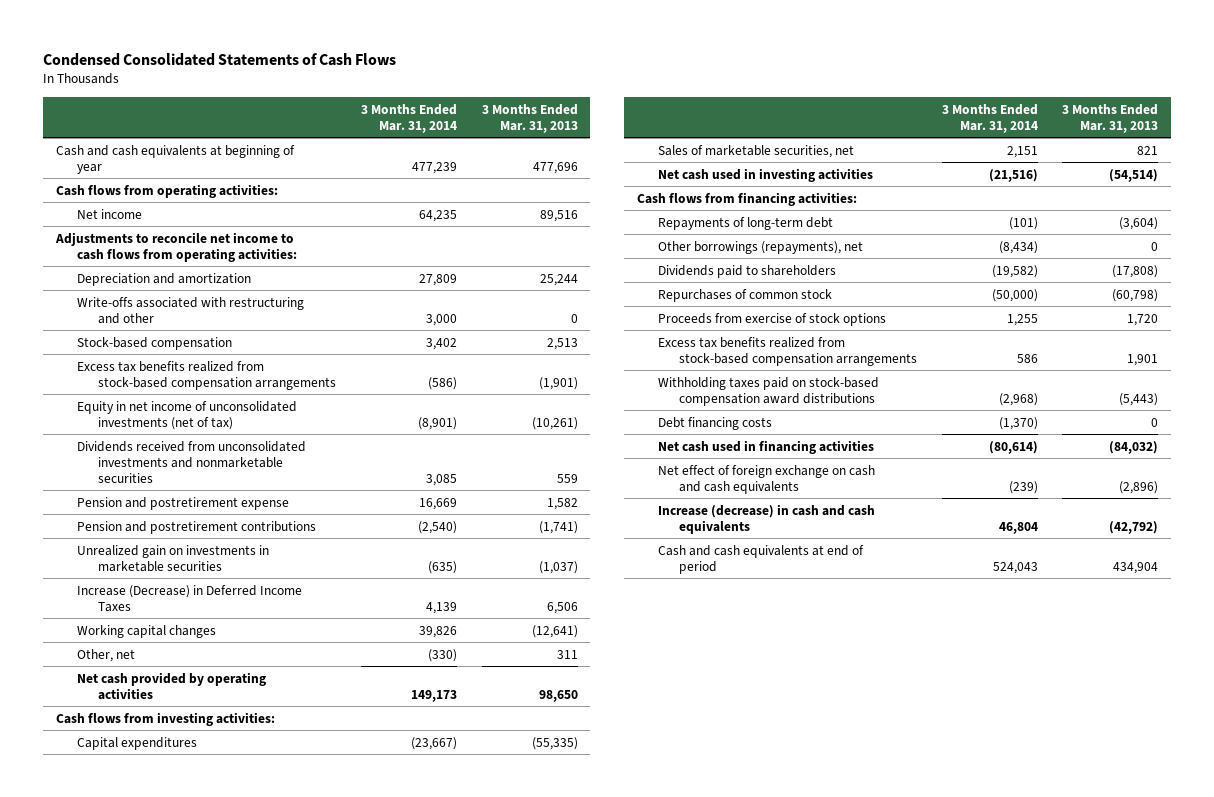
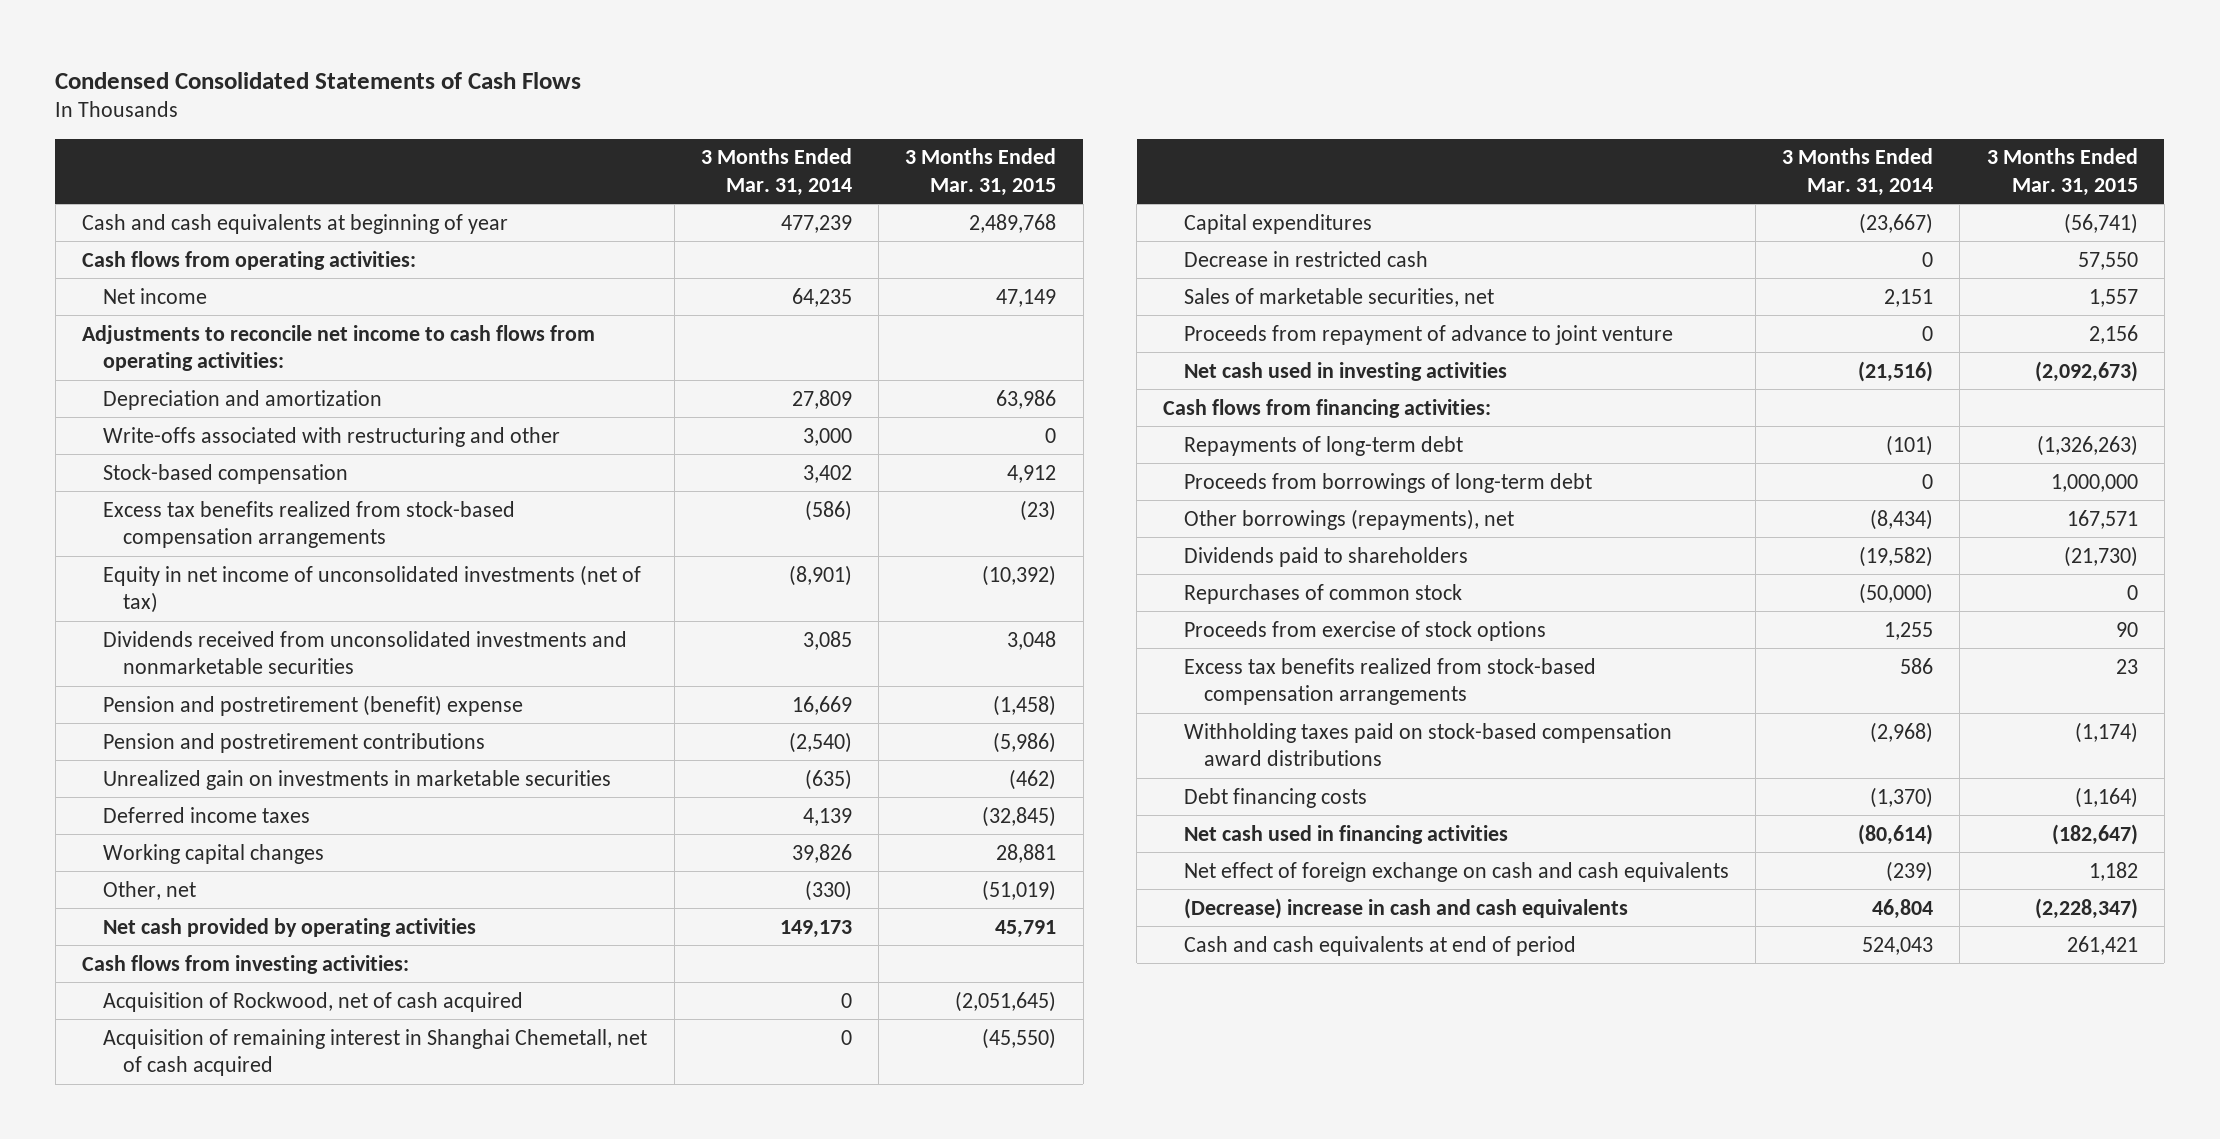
- | 3 Months Ended Mar. 31, 2014 | 3 Months Ended Mar. 31, 2013
+ | 3 Months Ended Mar. 31, 2014 | 3 Months Ended Mar. 31, 2015
- Pension and postretirement expense | 16,669 | 1,582
+ Pension and postretirement (benefit) expense | 16,669 | (1,458)
- Increase (Decrease) in Deferred Income Taxes | 4,139 | 6,506
+ Deferred income taxes | 4,139 | (32,845)
+ Acquisition of Rockwood, net of cash acquired | 0 | (2,051,645)
+ Acquisition of remaining interest in Shanghai Chemetall, net of cash acquired | 0 | (45,550)
+ Decrease in restricted cash | 0 | 57,550
+ Proceeds from repayment of advance to joint venture | 0 | 2,156
+ Proceeds from borrowings of long-term debt | 0 | 1,000,000
- Increase (decrease) in cash and cash equivalents | 46,804 | (42,792)
+ (Decrease) increase in cash and cash equivalents | 46,804 | (2,228,347)

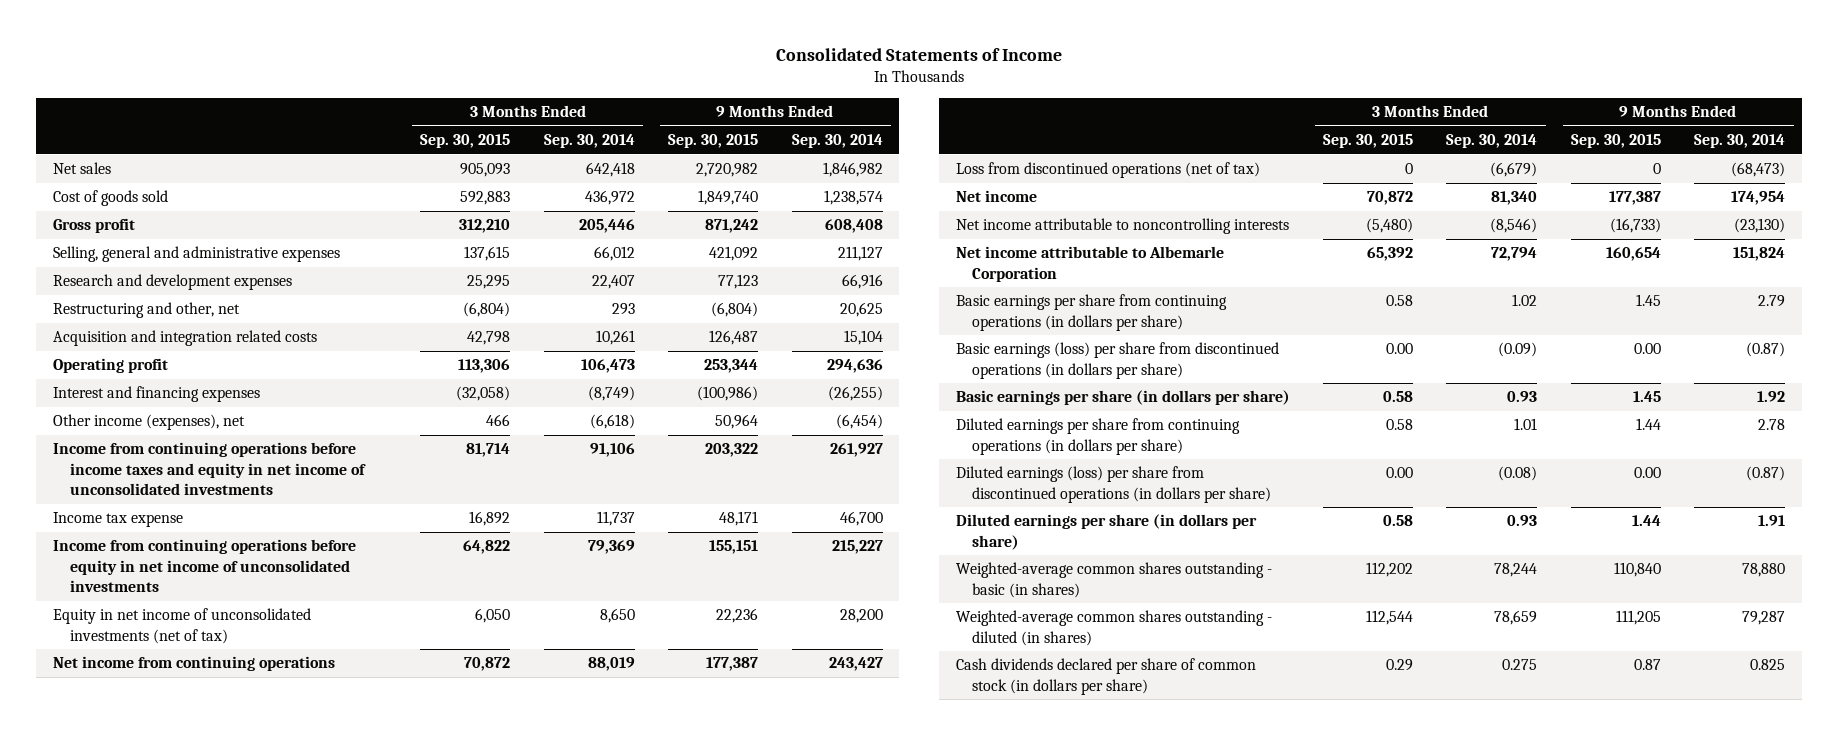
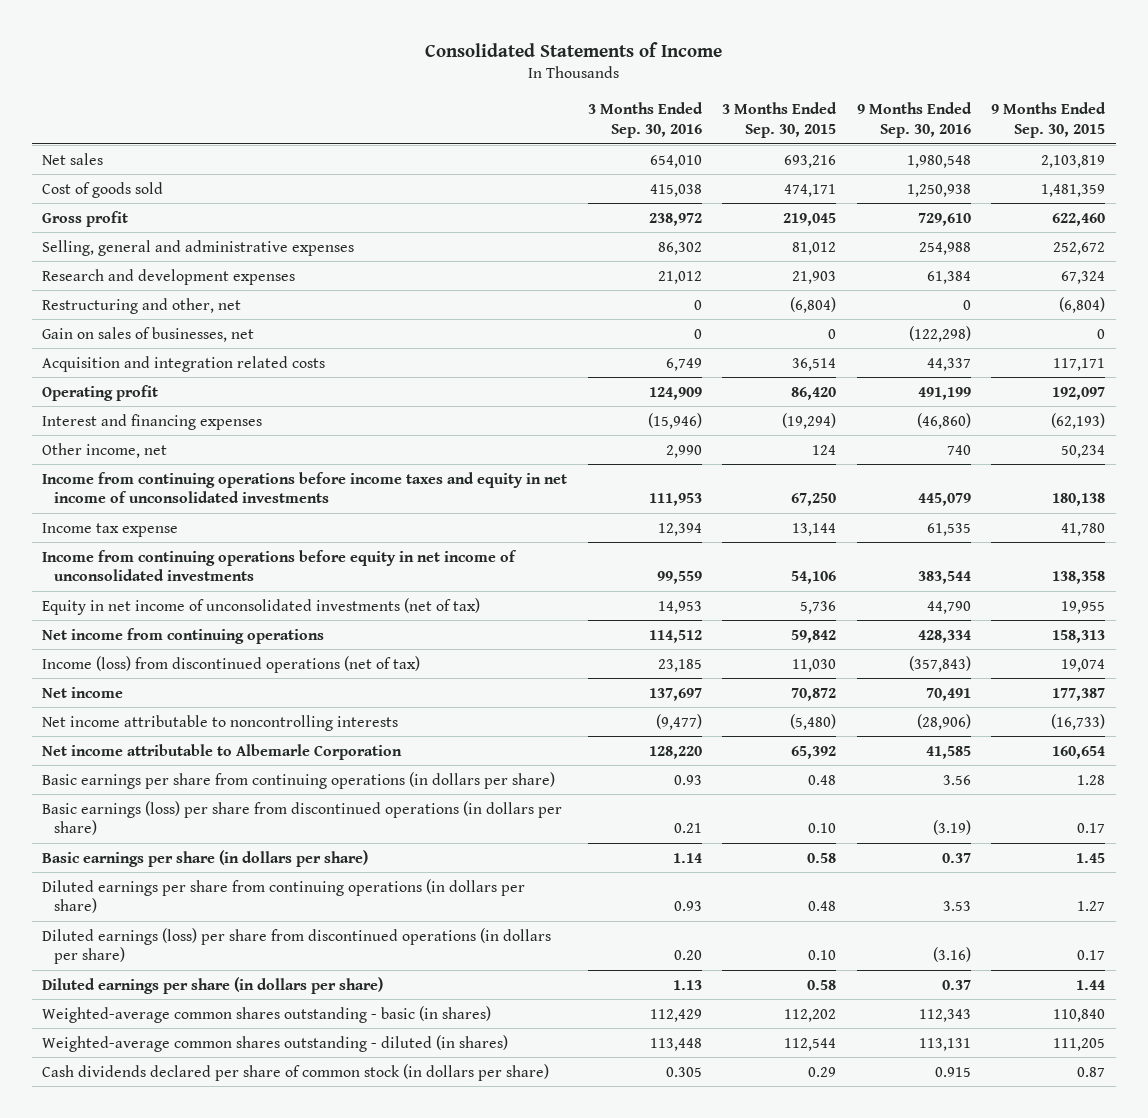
- | 3 Months Ended Sep. 30, 2015 | 3 Months Ended Sep. 30, 2014 | 9 Months Ended Sep. 30, 2015 | 9 Months Ended Sep. 30, 2014
+ | 3 Months Ended Sep. 30, 2016 | 3 Months Ended Sep. 30, 2015 | 9 Months Ended Sep. 30, 2016 | 9 Months Ended Sep. 30, 2015
- Net sales | 905,093 | 642,418 | 2,720,982 | 1,846,982
- Cost of goods sold | 592,883 | 436,972 | 1,849,740 | 1,238,574
- Gross profit | 312,210 | 205,446 | 871,242 | 608,408
- Selling, general and administrative expenses | 137,615 | 66,012 | 421,092 | 211,127
- Research and development expenses | 25,295 | 22,407 | 77,123 | 66,916
+ Net sales | 654,010 | 693,216 | 1,980,548 | 2,103,819
+ Cost of goods sold | 415,038 | 474,171 | 1,250,938 | 1,481,359
+ Gross profit | 238,972 | 219,045 | 729,610 | 622,460
+ Selling, general and administrative expenses | 86,302 | 81,012 | 254,988 | 252,672
+ Research and development expenses | 21,012 | 21,903 | 61,384 | 67,324
- Acquisition and integration related costs | 42,798 | 10,261 | 126,487 | 15,104
- Operating profit | 113,306 | 106,473 | 253,344 | 294,636
- Interest and financing expenses | (32,058) | (8,749) | (100,986) | (26,255)
- Other income (expenses), net | 466 | (6,618) | 50,964 | (6,454)
- Income from continuing operations before income taxes and equity in net income of unconsolidated investments | 81,714 | 91,106 | 203,322 | 261,927
- Income tax expense | 16,892 | 11,737 | 48,171 | 46,700
- Income from continuing operations before equity in net income of unconsolidated investments | 64,822 | 79,369 | 155,151 | 215,227
- Equity in net income of unconsolidated investments (net of tax) | 6,050 | 8,650 | 22,236 | 28,200
- Net income from continuing operations | 70,872 | 88,019 | 177,387 | 243,427
- Loss from discontinued operations (net of tax) | 0 | (6,679) | 0 | (68,473)
+ Gain on sales of businesses, net | 0 | 0 | (122,298) | 0
+ Acquisition and integration related costs | 6,749 | 36,514 | 44,337 | 117,171
+ Operating profit | 124,909 | 86,420 | 491,199 | 192,097
+ Interest and financing expenses | (15,946) | (19,294) | (46,860) | (62,193)
+ Other income, net | 2,990 | 124 | 740 | 50,234
+ Income from continuing operations before income taxes and equity in net income of unconsolidated investments | 111,953 | 67,250 | 445,079 | 180,138
+ Income tax expense | 12,394 | 13,144 | 61,535 | 41,780
+ Income from continuing operations before equity in net income of unconsolidated investments | 99,559 | 54,106 | 383,544 | 138,358
+ Equity in net income of unconsolidated investments (net of tax) | 14,953 | 5,736 | 44,790 | 19,955
+ Net income from continuing operations | 114,512 | 59,842 | 428,334 | 158,313
+ Income (loss) from discontinued operations (net of tax) | 23,185 | 11,030 | (357,843) | 19,074
- Basic earnings per share from continuing operations (in dollars per share) | 0.58 | 1.02 | 1.45 | 2.79
- Basic earnings (loss) per share from discontinued operations (in dollars per share) | 0.00 | (0.09) | 0.00 | (0.87)
+ Basic earnings per share from continuing operations (in dollars per share) | 0.93 | 0.48 | 3.56 | 1.28
+ Basic earnings (loss) per share from discontinued operations (in dollars per share) | 0.21 | 0.10 | (3.19) | 0.17
- Diluted earnings per share from continuing operations (in dollars per share) | 0.58 | 1.01 | 1.44 | 2.78
- Diluted earnings (loss) per share from discontinued operations (in dollars per share) | 0.00 | (0.08) | 0.00 | (0.87)
+ Diluted earnings per share from continuing operations (in dollars per share) | 0.93 | 0.48 | 3.53 | 1.27
+ Diluted earnings (loss) per share from discontinued operations (in dollars per share) | 0.20 | 0.10 | (3.16) | 0.17

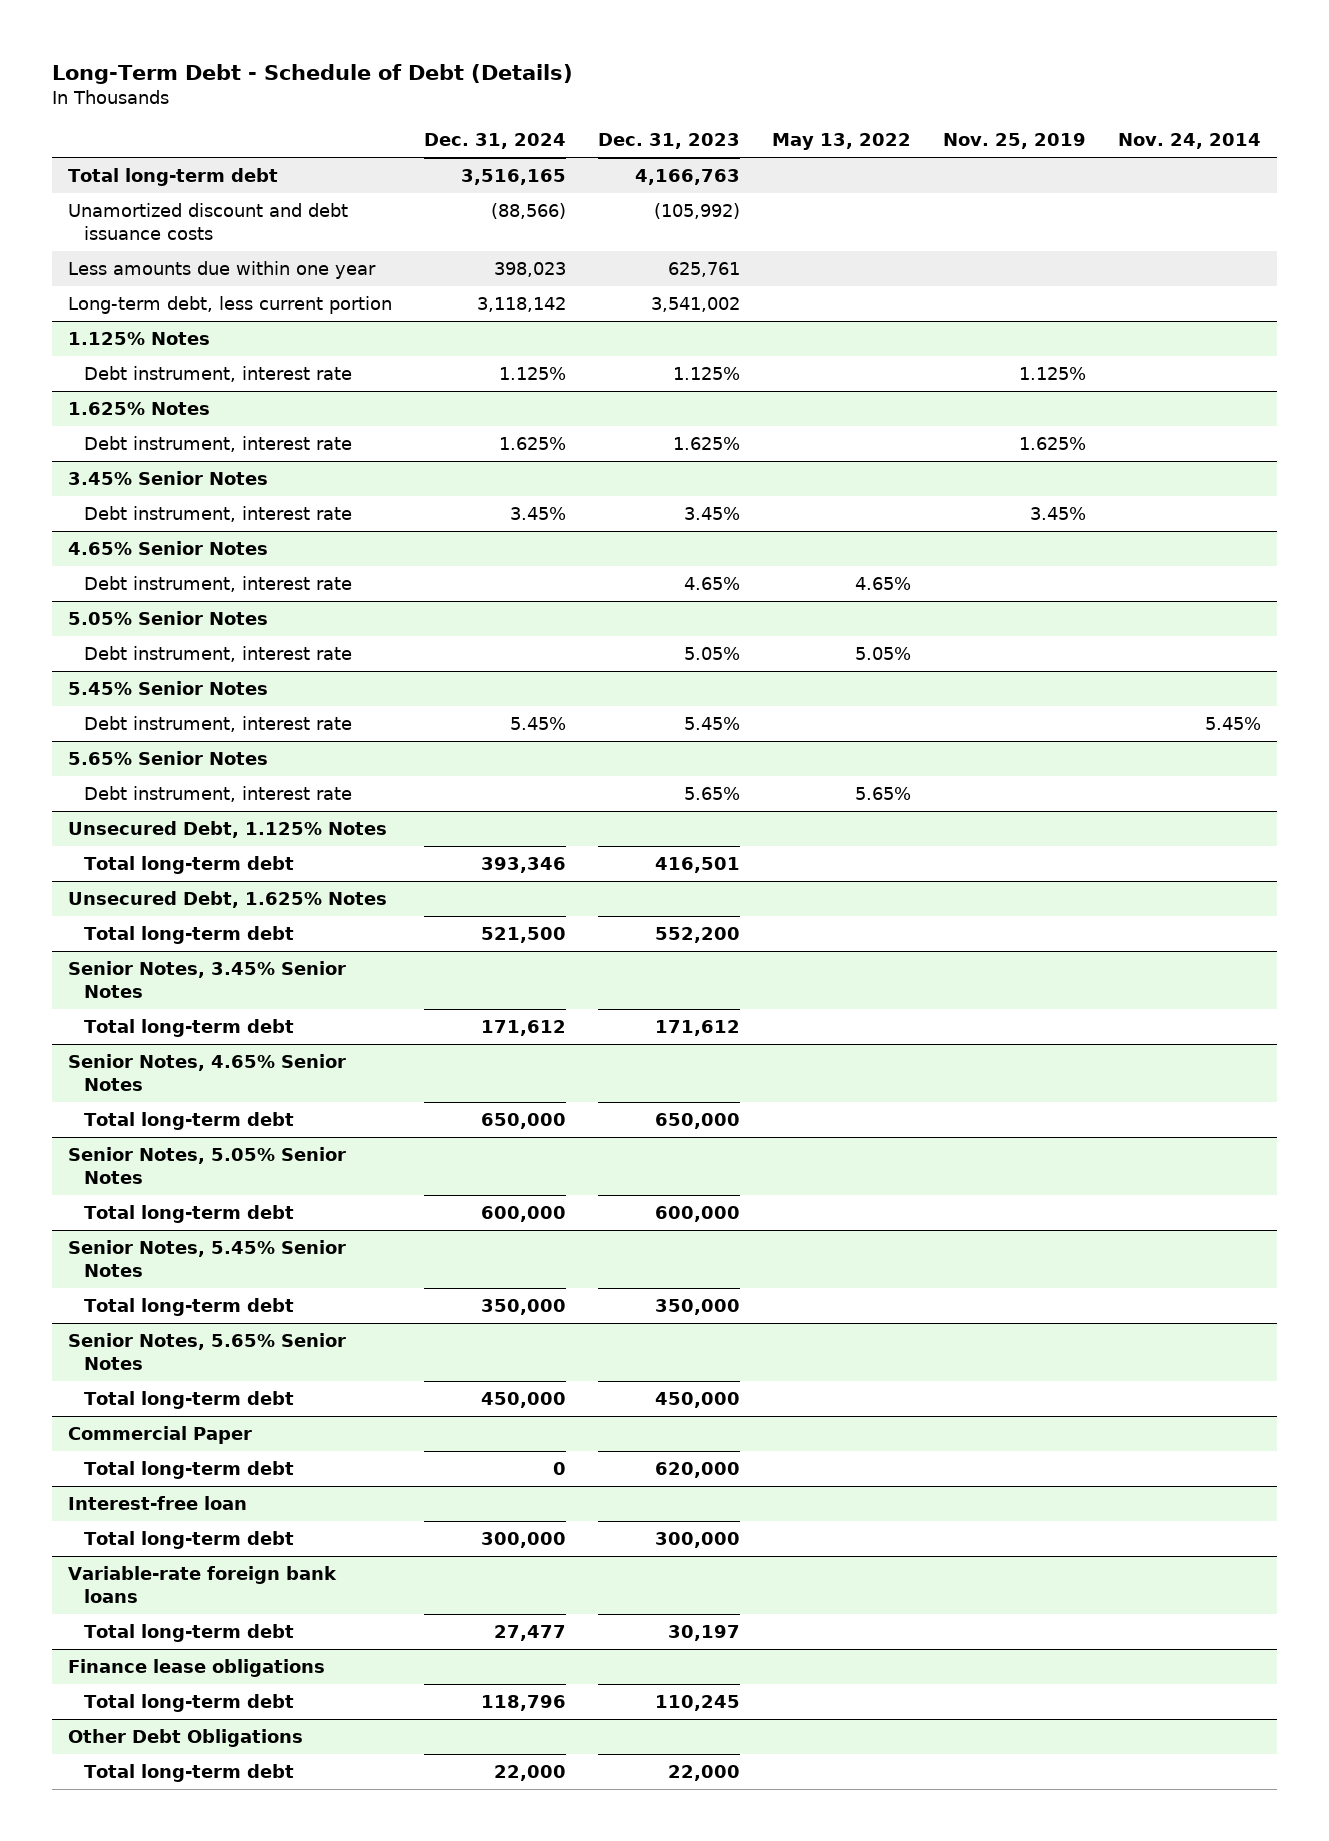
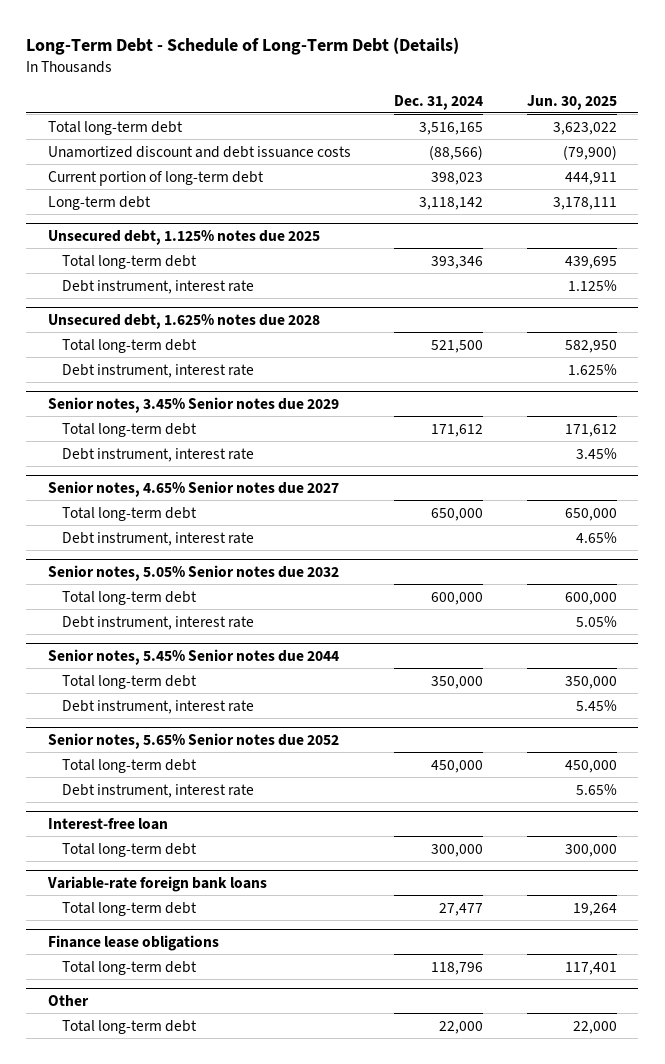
- Long-Term Debt - Schedule of Debt (Details)
+ Long-Term Debt - Schedule of Long-Term Debt (Details)
- | Dec. 31, 2024 | Dec. 31, 2023 | May 13, 2022 | Nov. 25, 2019 | Nov. 24, 2014
+ | Dec. 31, 2024 | Jun. 30, 2025
- Less amounts due within one year | 398,023 | 625,761 | | |
- Long-term debt, less current portion | 3,118,142 | 3,541,002 | | |
- 1.125% Notes
- Debt instrument, interest rate | 1.125% | 1.125% | | 1.125% |
- 1.625% Notes
- Debt instrument, interest rate | 1.625% | 1.625% | | 1.625% |
- 3.45% Senior Notes
- Debt instrument, interest rate | 3.45% | 3.45% | | 3.45% |
- 4.65% Senior Notes
- Debt instrument, interest rate | | 4.65% | 4.65% | |
- 5.05% Senior Notes
- Debt instrument, interest rate | | 5.05% | 5.05% | |
- 5.45% Senior Notes
- Debt instrument, interest rate | 5.45% | 5.45% | | | 5.45%
- 5.65% Senior Notes
- Debt instrument, interest rate | | 5.65% | 5.65% | |
- Unsecured Debt, 1.125% Notes
+ Current portion of long-term debt | 398,023 | 444,911
+ Long-term debt | 3,118,142 | 3,178,111
+ Unsecured debt, 1.125% notes due 2025
- Unsecured Debt, 1.625% Notes
+ Debt instrument, interest rate | | 1.125%
+ Unsecured debt, 1.625% notes due 2028
- Senior Notes, 3.45% Senior Notes
+ Debt instrument, interest rate | | 1.625%
+ Senior notes, 3.45% Senior notes due 2029
- Senior Notes, 4.65% Senior Notes
+ Debt instrument, interest rate | | 3.45%
+ Senior notes, 4.65% Senior notes due 2027
- Senior Notes, 5.05% Senior Notes
+ Debt instrument, interest rate | | 4.65%
+ Senior notes, 5.05% Senior notes due 2032
- Senior Notes, 5.45% Senior Notes
+ Debt instrument, interest rate | | 5.05%
+ Senior notes, 5.45% Senior notes due 2044
- Senior Notes, 5.65% Senior Notes
+ Debt instrument, interest rate | | 5.45%
+ Senior notes, 5.65% Senior notes due 2052
- Commercial Paper
- Total long-term debt | 0 | 620,000 | | |
+ Debt instrument, interest rate | | 5.65%
- Other Debt Obligations
+ Other

